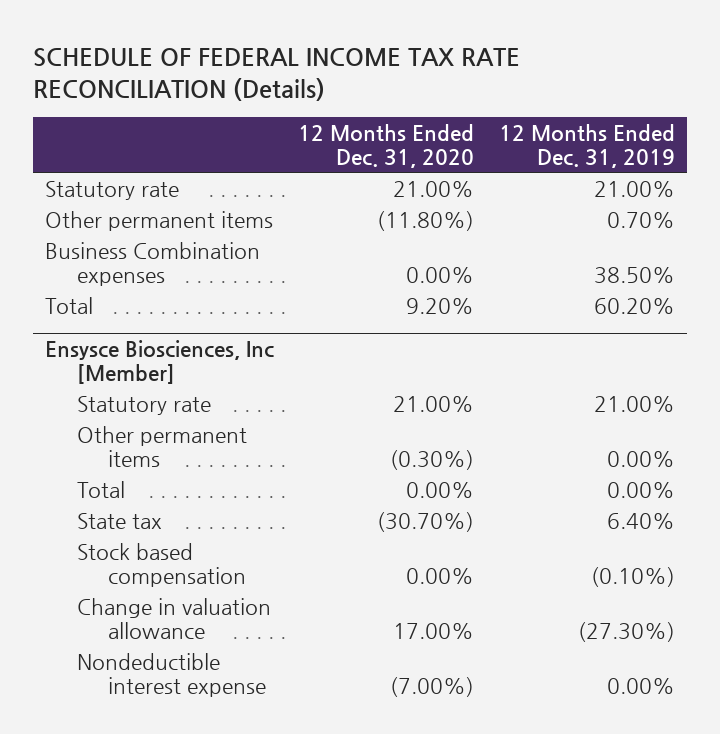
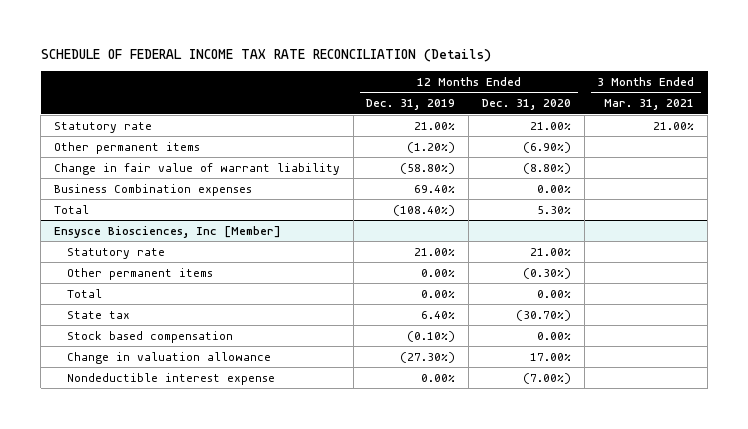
- | 12 Months Ended Dec. 31, 2020 | 12 Months Ended Dec. 31, 2019
+ | 12 Months Ended Dec. 31, 2019 | 12 Months Ended Dec. 31, 2020 | 3 Months Ended Mar. 31, 2021
- Other permanent items | (11.80%) | 0.70%
- Business Combination expenses | 0.00% | 38.50%
- Total | 9.20% | 60.20%
+ Other permanent items | (1.20%) | (6.90%) |
+ Change in fair value of warrant liability | (58.80%) | (8.80%) |
+ Business Combination expenses | 69.40% | 0.00% |
+ Total | (108.40%) | 5.30% |

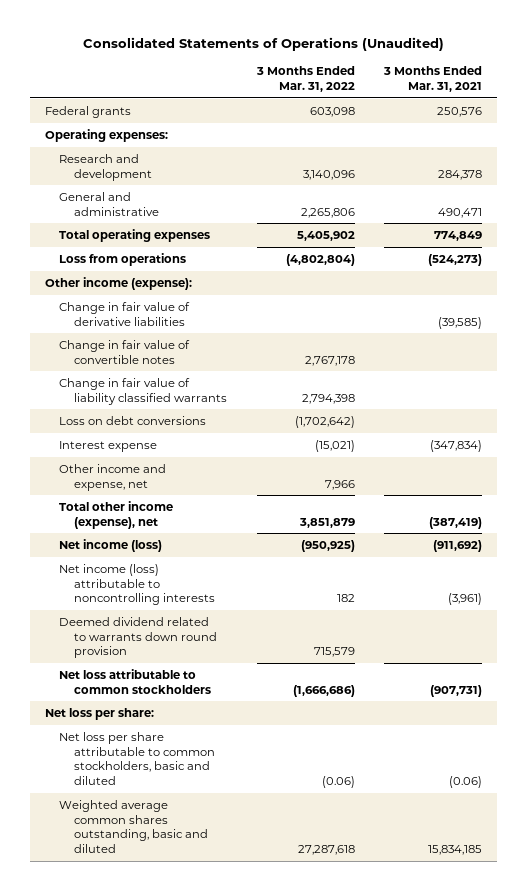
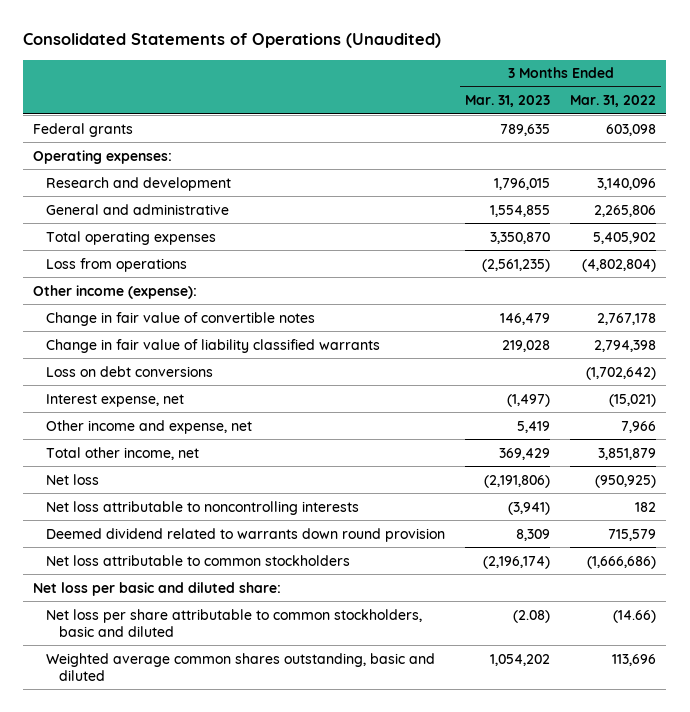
- | 3 Months Ended Mar. 31, 2022 | 3 Months Ended Mar. 31, 2021
+ | 3 Months Ended Mar. 31, 2023 | 3 Months Ended Mar. 31, 2022
- Change in fair value of derivative liabilities | | (39,585)
- Interest expense | (15,021) | (347,834)
+ Interest expense, net | (1,497) | (15,021)
- Total other income (expense), net | 3,851,879 | (387,419)
- Net income (loss) | (950,925) | (911,692)
- Net income (loss) attributable to noncontrolling interests | 182 | (3,961)
+ Total other income, net | 369,429 | 3,851,879
+ Net loss | (2,191,806) | (950,925)
+ Net loss attributable to noncontrolling interests | (3,941) | 182
- Net loss per share:
- Net loss per share attributable to common stockholders, basic and diluted | (0.06) | (0.06)
- Weighted average common shares outstanding, basic and diluted | 27,287,618 | 15,834,185
+ Net loss per basic and diluted share:
+ Net loss per share attributable to common stockholders, basic and diluted | (2.08) | (14.66)
+ Weighted average common shares outstanding, basic and diluted | 1,054,202 | 113,696

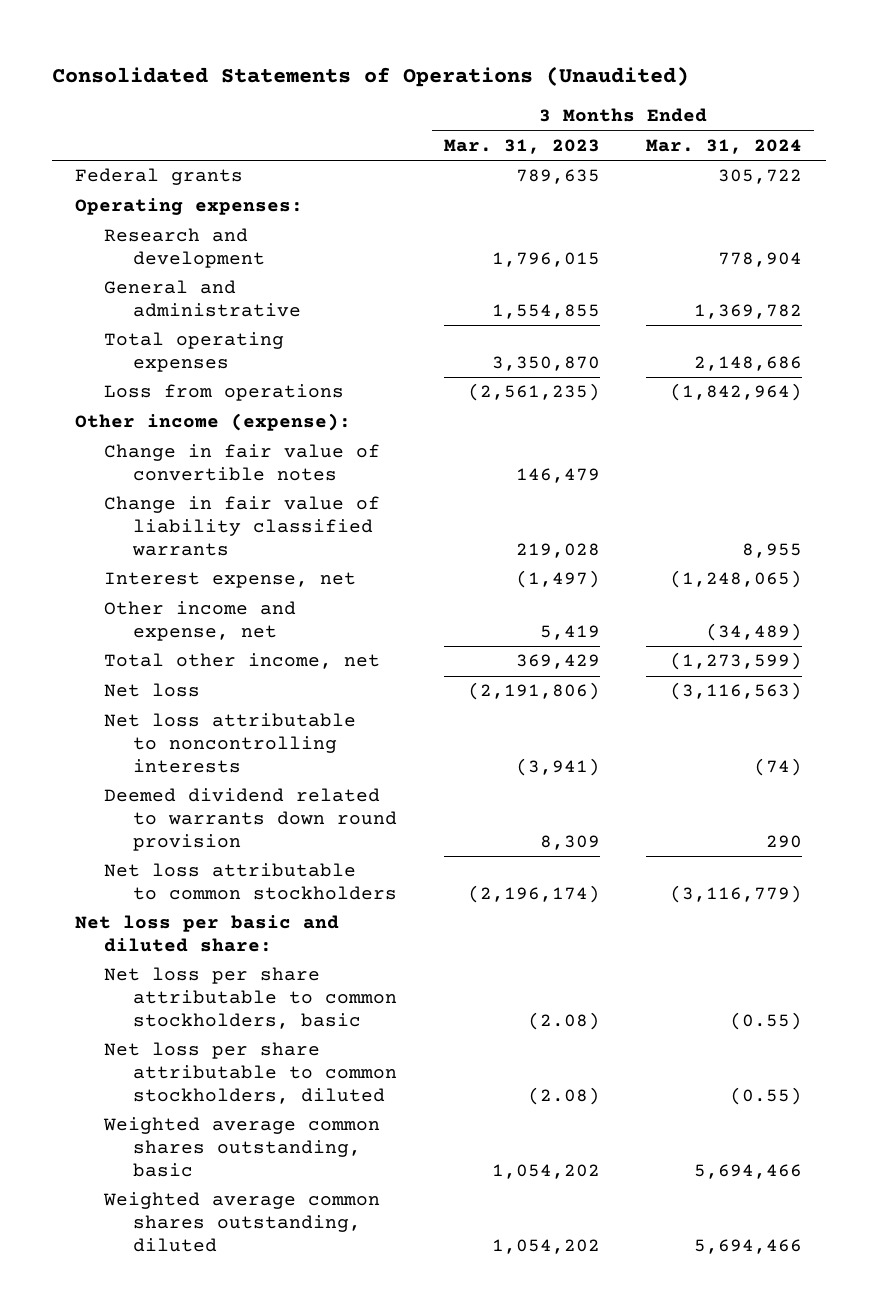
- | 3 Months Ended Mar. 31, 2023 | 3 Months Ended Mar. 31, 2022
+ | 3 Months Ended Mar. 31, 2023 | 3 Months Ended Mar. 31, 2024
- Loss on debt conversions | | (1,702,642)
- Net loss per share attributable to common stockholders, basic and diluted | (2.08) | (14.66)
- Weighted average common shares outstanding, basic and diluted | 1,054,202 | 113,696
+ Net loss per share attributable to common stockholders, basic | (2.08) | (0.55)
+ Net loss per share attributable to common stockholders, diluted | (2.08) | (0.55)
+ Weighted average common shares outstanding, basic | 1,054,202 | 5,694,466
+ Weighted average common shares outstanding, diluted | 1,054,202 | 5,694,466

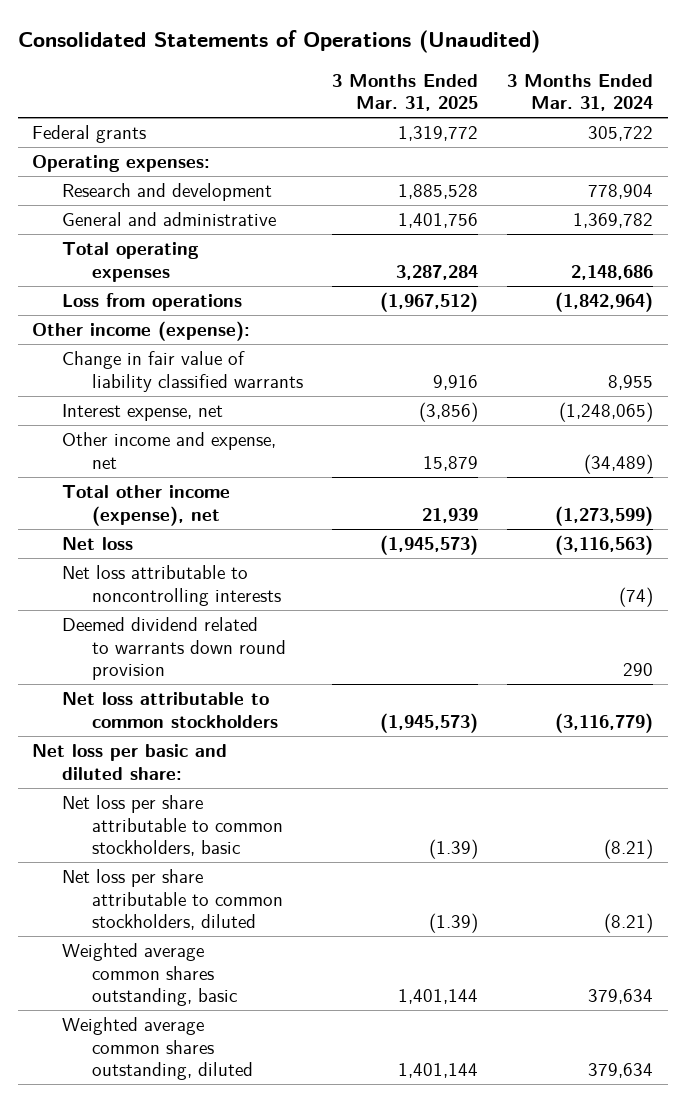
- | 3 Months Ended Mar. 31, 2023 | 3 Months Ended Mar. 31, 2024
+ | 3 Months Ended Mar. 31, 2025 | 3 Months Ended Mar. 31, 2024
- Change in fair value of convertible notes | 146,479 |
- Total other income, net | 369,429 | (1,273,599)
+ Total other income (expense), net | 21,939 | (1,273,599)
- Net loss per share attributable to common stockholders, basic | (2.08) | (0.55)
- Net loss per share attributable to common stockholders, diluted | (2.08) | (0.55)
- Weighted average common shares outstanding, basic | 1,054,202 | 5,694,466
- Weighted average common shares outstanding, diluted | 1,054,202 | 5,694,466
+ Net loss per share attributable to common stockholders, basic | (1.39) | (8.21)
+ Net loss per share attributable to common stockholders, diluted | (1.39) | (8.21)
+ Weighted average common shares outstanding, basic | 1,401,144 | 379,634
+ Weighted average common shares outstanding, diluted | 1,401,144 | 379,634

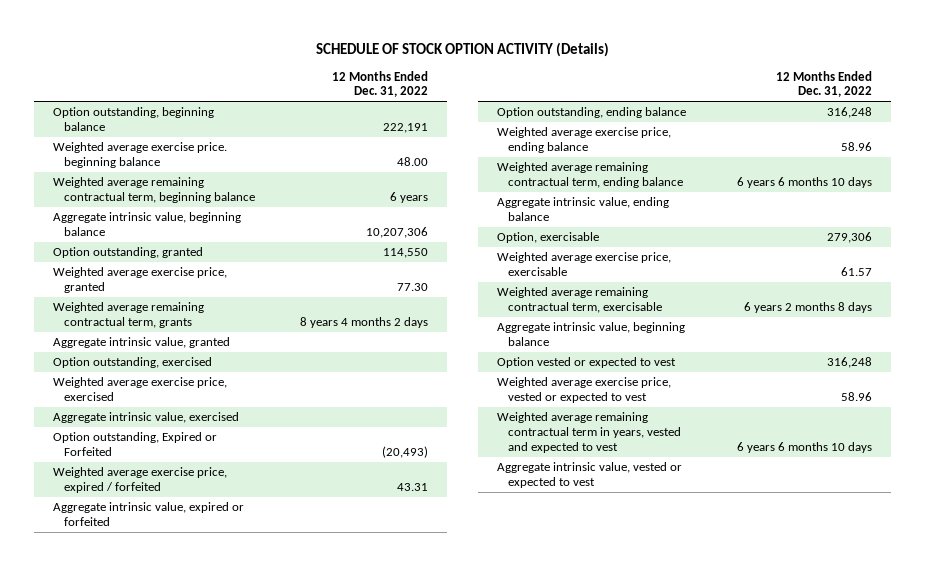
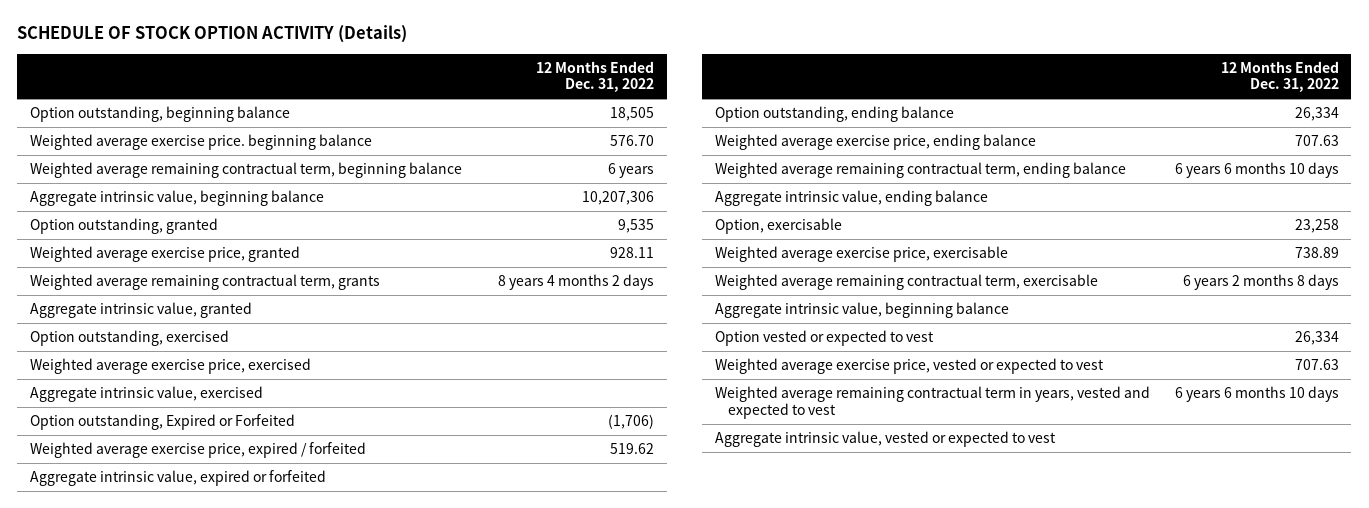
- Option outstanding, beginning balance | 222,191
- Weighted average exercise price. beginning balance | 48.00
+ Option outstanding, beginning balance | 18,505
+ Weighted average exercise price. beginning balance | 576.70
- Option outstanding, granted | 114,550
- Weighted average exercise price, granted | 77.30
+ Option outstanding, granted | 9,535
+ Weighted average exercise price, granted | 928.11
- Option outstanding, Expired or Forfeited | (20,493)
- Weighted average exercise price, expired / forfeited | 43.31
+ Option outstanding, Expired or Forfeited | (1,706)
+ Weighted average exercise price, expired / forfeited | 519.62
- Option outstanding, ending balance | 316,248
- Weighted average exercise price, ending balance | 58.96
+ Option outstanding, ending balance | 26,334
+ Weighted average exercise price, ending balance | 707.63
- Option, exercisable | 279,306
- Weighted average exercise price, exercisable | 61.57
+ Option, exercisable | 23,258
+ Weighted average exercise price, exercisable | 738.89
- Option vested or expected to vest | 316,248
- Weighted average exercise price, vested or expected to vest | 58.96
+ Option vested or expected to vest | 26,334
+ Weighted average exercise price, vested or expected to vest | 707.63

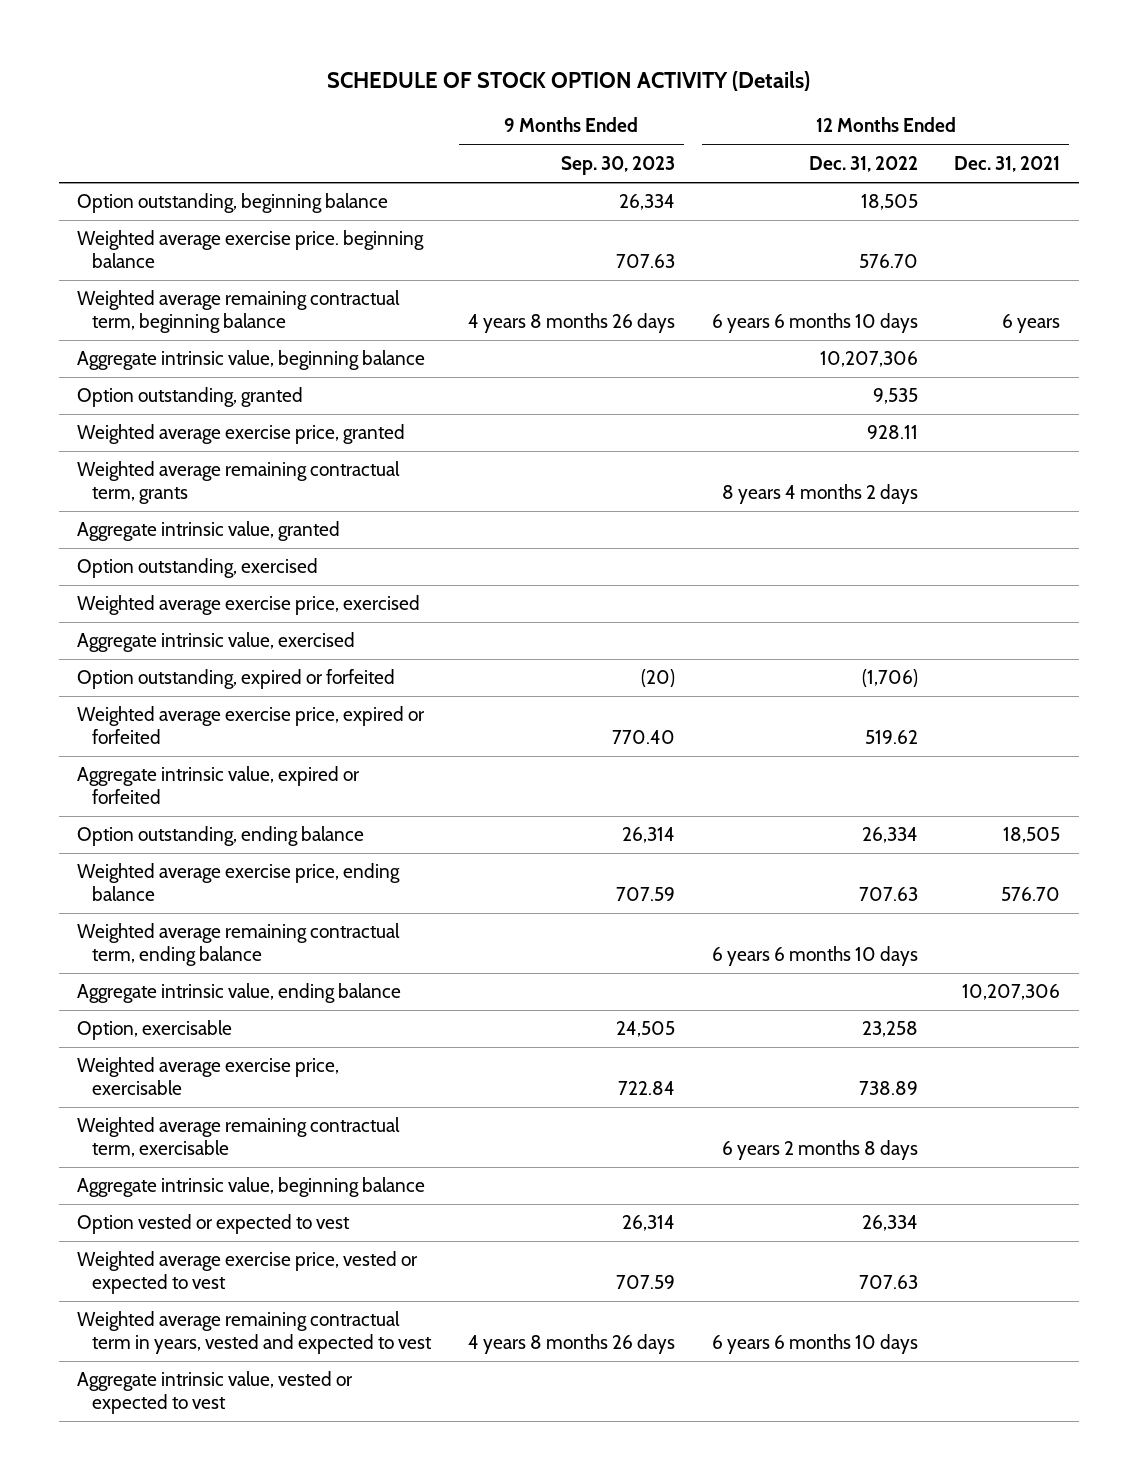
- | 12 Months Ended Dec. 31, 2022
+ | 9 Months Ended Sep. 30, 2023 | 12 Months Ended Dec. 31, 2022 | 12 Months Ended Dec. 31, 2021
- Weighted average remaining contractual term, beginning balance | 6 years
+ Weighted average remaining contractual term, beginning balance | 4 years 8 months 26 days | 6 years 6 months 10 days | 6 years
- Option outstanding, Expired or Forfeited | (1,706)
- Weighted average exercise price, expired / forfeited | 519.62
+ Option outstanding, expired or forfeited | (20) | (1,706) |
+ Weighted average exercise price, expired or forfeited | 770.40 | 519.62 |

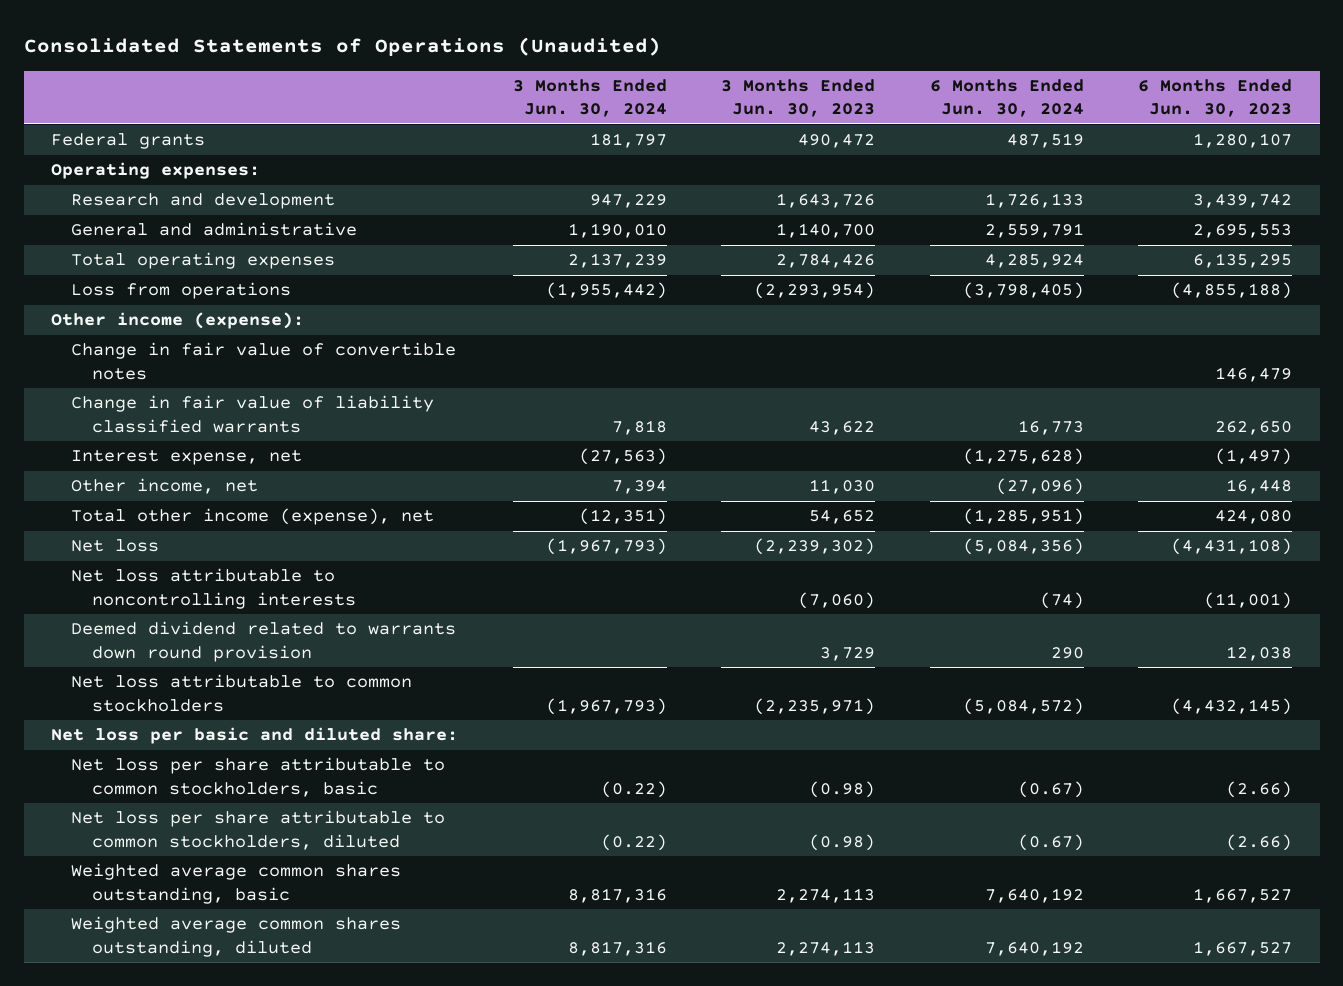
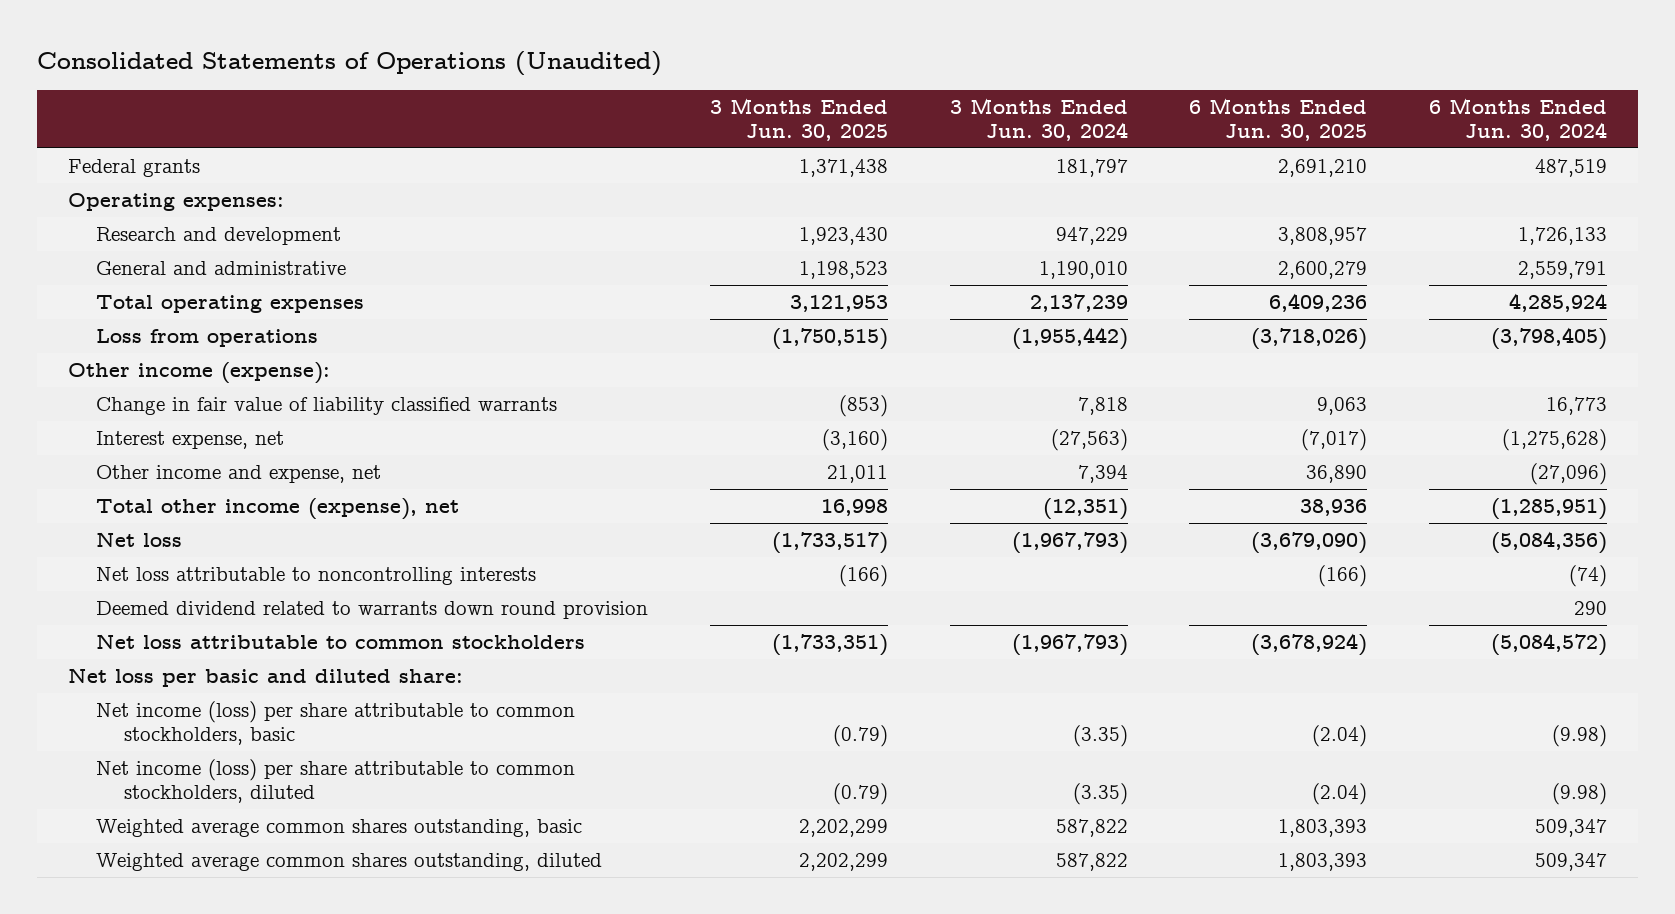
- | 3 Months Ended Jun. 30, 2024 | 3 Months Ended Jun. 30, 2023 | 6 Months Ended Jun. 30, 2024 | 6 Months Ended Jun. 30, 2023
+ | 3 Months Ended Jun. 30, 2025 | 3 Months Ended Jun. 30, 2024 | 6 Months Ended Jun. 30, 2025 | 6 Months Ended Jun. 30, 2024
- Change in fair value of convertible notes | | | | 146,479
- Other income, net | 7,394 | 11,030 | (27,096) | 16,448
+ Other income and expense, net | 21,011 | 7,394 | 36,890 | (27,096)
- Net loss per share attributable to common stockholders, basic | (0.22) | (0.98) | (0.67) | (2.66)
- Net loss per share attributable to common stockholders, diluted | (0.22) | (0.98) | (0.67) | (2.66)
- Weighted average common shares outstanding, basic | 8,817,316 | 2,274,113 | 7,640,192 | 1,667,527
- Weighted average common shares outstanding, diluted | 8,817,316 | 2,274,113 | 7,640,192 | 1,667,527
+ Net income (loss) per share attributable to common stockholders, basic | (0.79) | (3.35) | (2.04) | (9.98)
+ Net income (loss) per share attributable to common stockholders, diluted | (0.79) | (3.35) | (2.04) | (9.98)
+ Weighted average common shares outstanding, basic | 2,202,299 | 587,822 | 1,803,393 | 509,347
+ Weighted average common shares outstanding, diluted | 2,202,299 | 587,822 | 1,803,393 | 509,347

